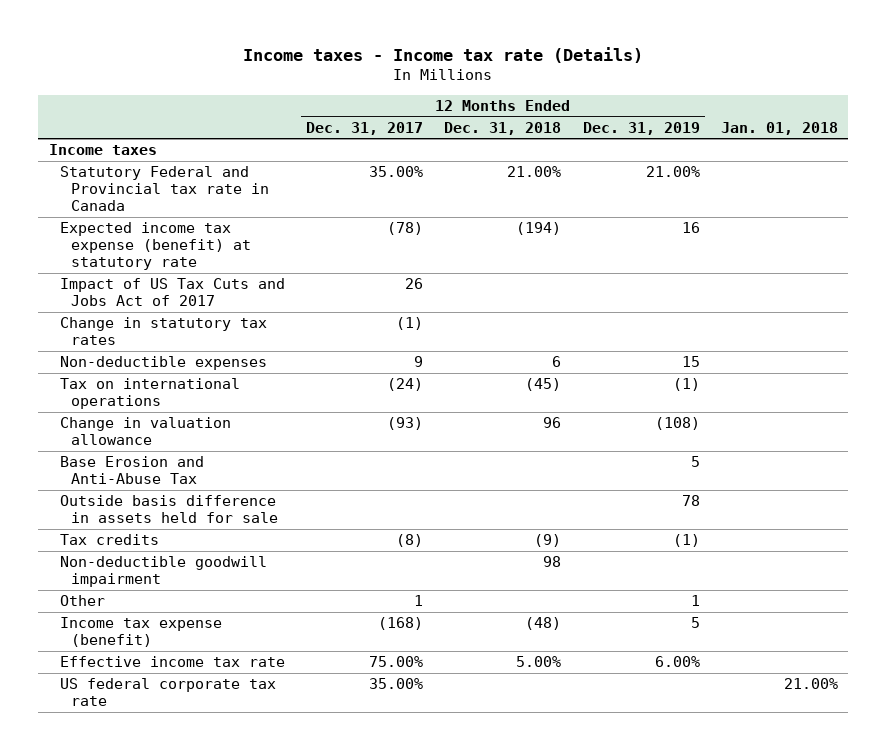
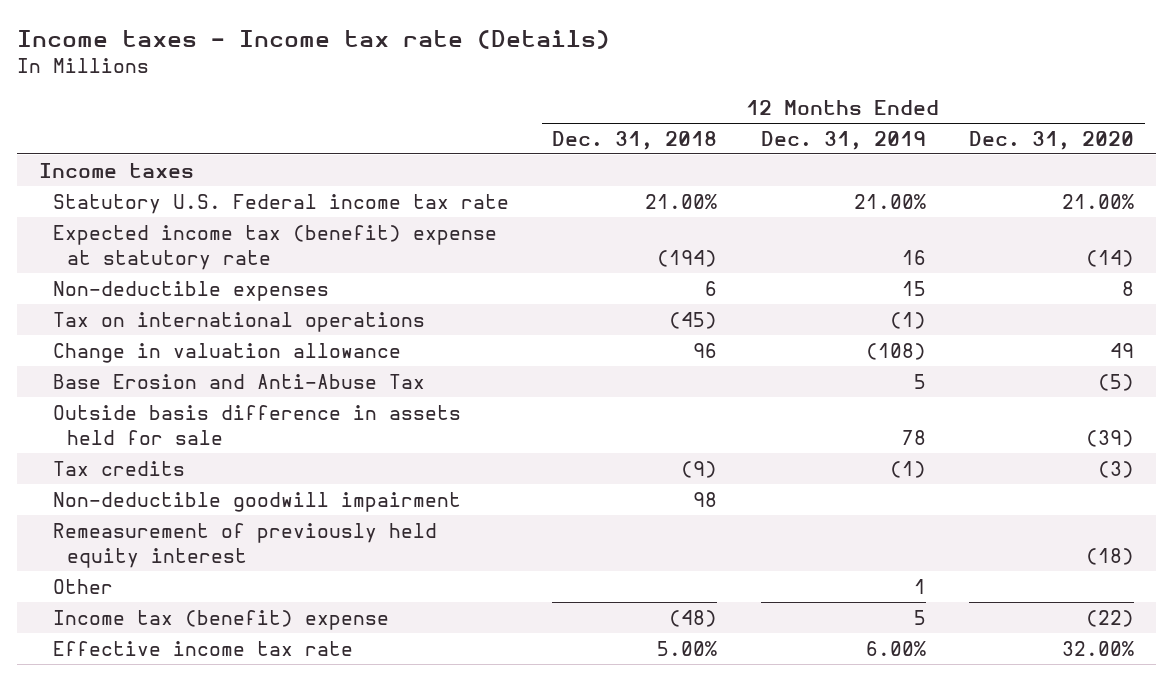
- | 12 Months Ended Dec. 31, 2017 | 12 Months Ended Dec. 31, 2018 | 12 Months Ended Dec. 31, 2019 | Jan. 01, 2018
+ | 12 Months Ended Dec. 31, 2018 | 12 Months Ended Dec. 31, 2019 | 12 Months Ended Dec. 31, 2020
- Statutory Federal and Provincial tax rate in Canada | 35.00% | 21.00% | 21.00% |
- Expected income tax expense (benefit) at statutory rate | (78) | (194) | 16 |
- Impact of US Tax Cuts and Jobs Act of 2017 | 26 | | |
- Change in statutory tax rates | (1) | | |
+ Statutory U.S. Federal income tax rate | 21.00% | 21.00% | 21.00%
+ Expected income tax (benefit) expense at statutory rate | (194) | 16 | (14)
+ Remeasurement of previously held equity interest | | | (18)
- Income tax expense (benefit) | (168) | (48) | 5 |
+ Income tax (benefit) expense | (48) | 5 | (22)
- US federal corporate tax rate | 35.00% | | | 21.00%

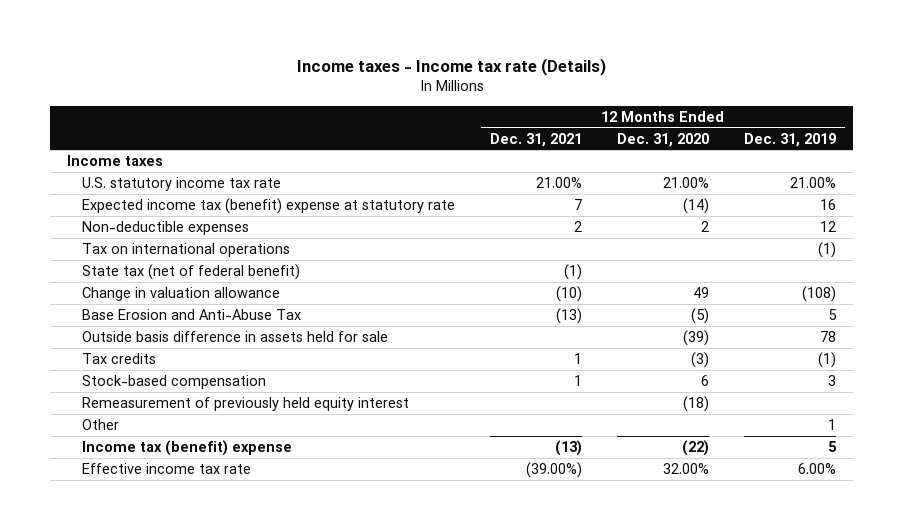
- | 12 Months Ended Dec. 31, 2018 | 12 Months Ended Dec. 31, 2019 | 12 Months Ended Dec. 31, 2020
+ | 12 Months Ended Dec. 31, 2021 | 12 Months Ended Dec. 31, 2020 | 12 Months Ended Dec. 31, 2019
- Statutory U.S. Federal income tax rate | 21.00% | 21.00% | 21.00%
+ U.S. statutory income tax rate | 21.00% | 21.00% | 21.00%
- Non-deductible expenses | 6 | 15 | 8
+ Non-deductible expenses | 2 | 2 | 12
+ State tax (net of federal benefit) | (1) | |
- Non-deductible goodwill impairment | 98 | |
+ Stock-based compensation | 1 | 6 | 3

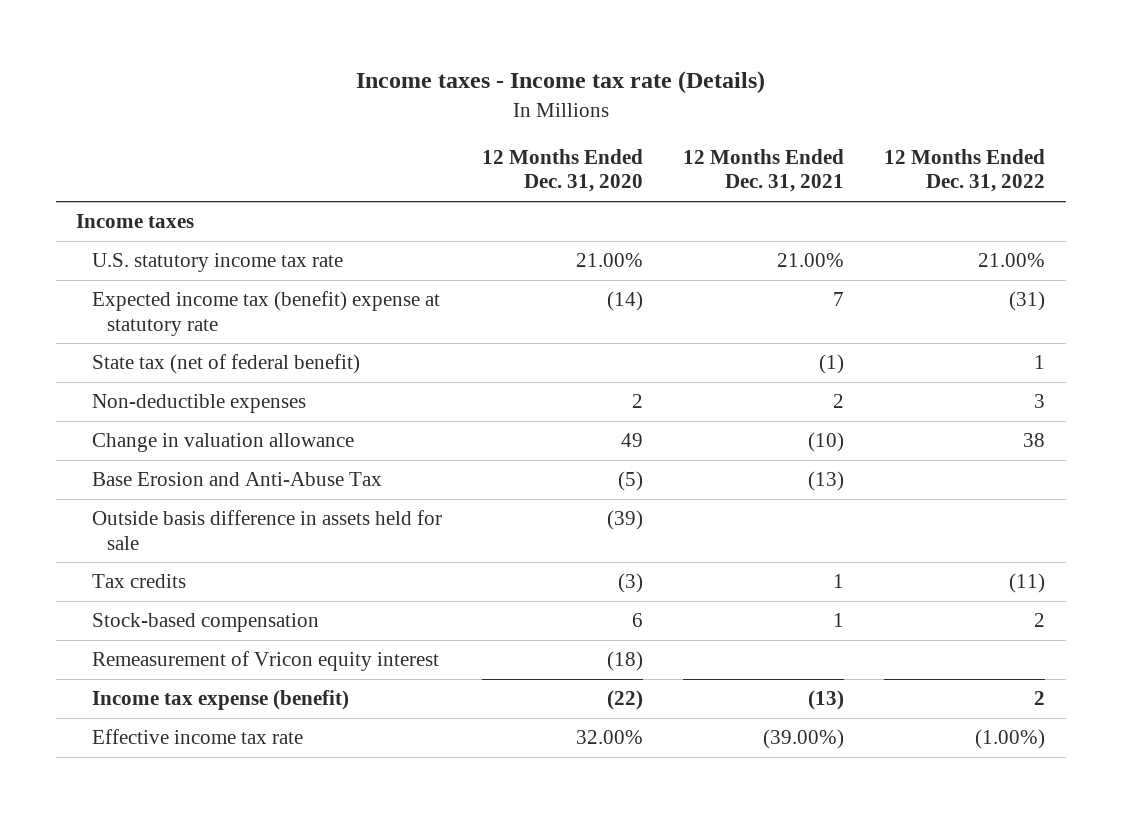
- | 12 Months Ended Dec. 31, 2021 | 12 Months Ended Dec. 31, 2020 | 12 Months Ended Dec. 31, 2019
+ | 12 Months Ended Dec. 31, 2020 | 12 Months Ended Dec. 31, 2021 | 12 Months Ended Dec. 31, 2022
- Tax on international operations | | | (1)
moved down: Non-deductible expenses | 2 | 2 | 3
- Remeasurement of previously held equity interest | | (18) |
- Other | | | 1
- Income tax (benefit) expense | (13) | (22) | 5
+ Remeasurement of Vricon equity interest | (18) | |
+ Income tax expense (benefit) | (22) | (13) | 2

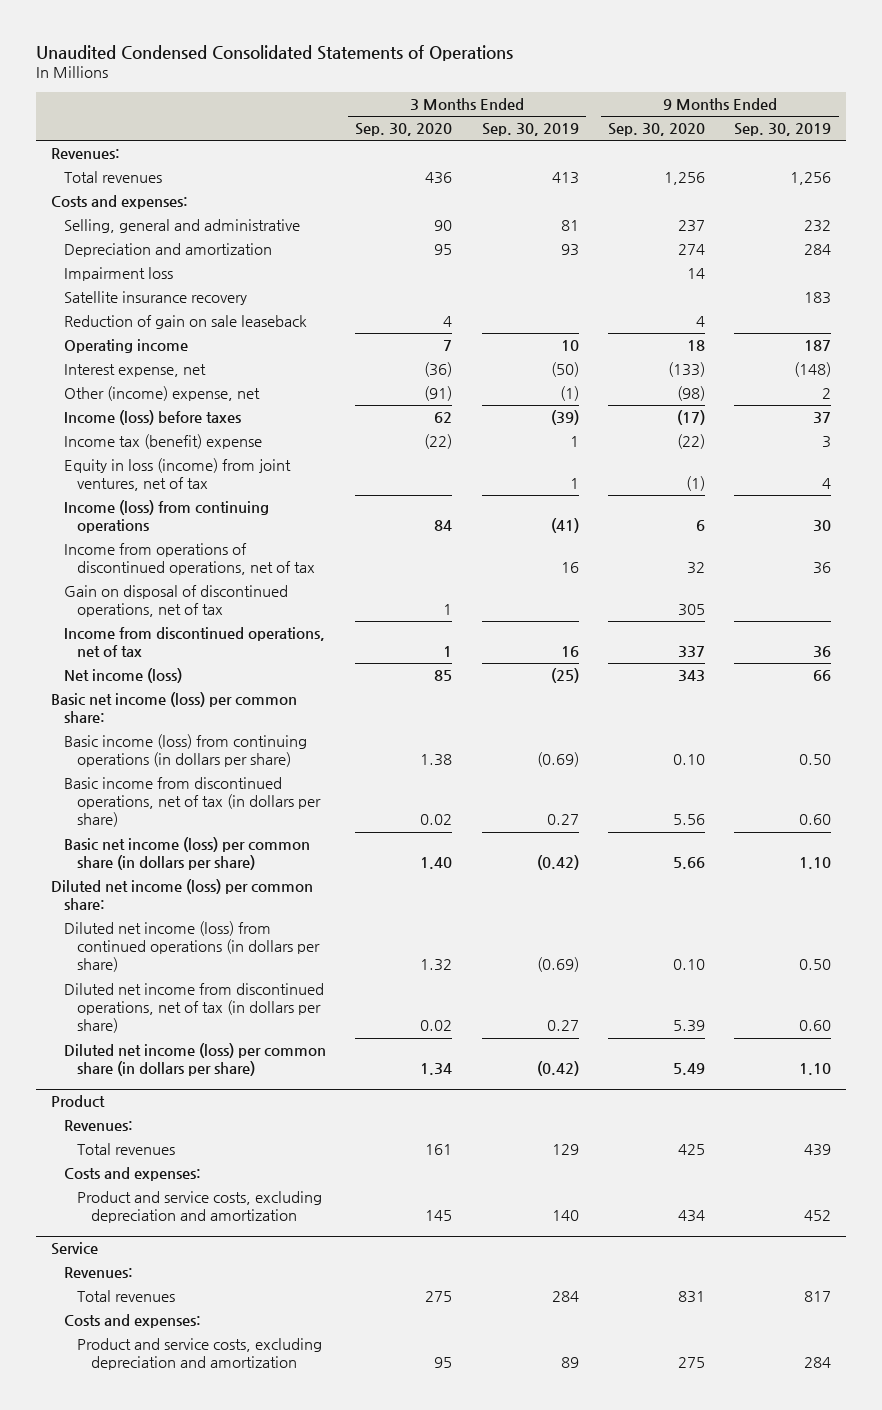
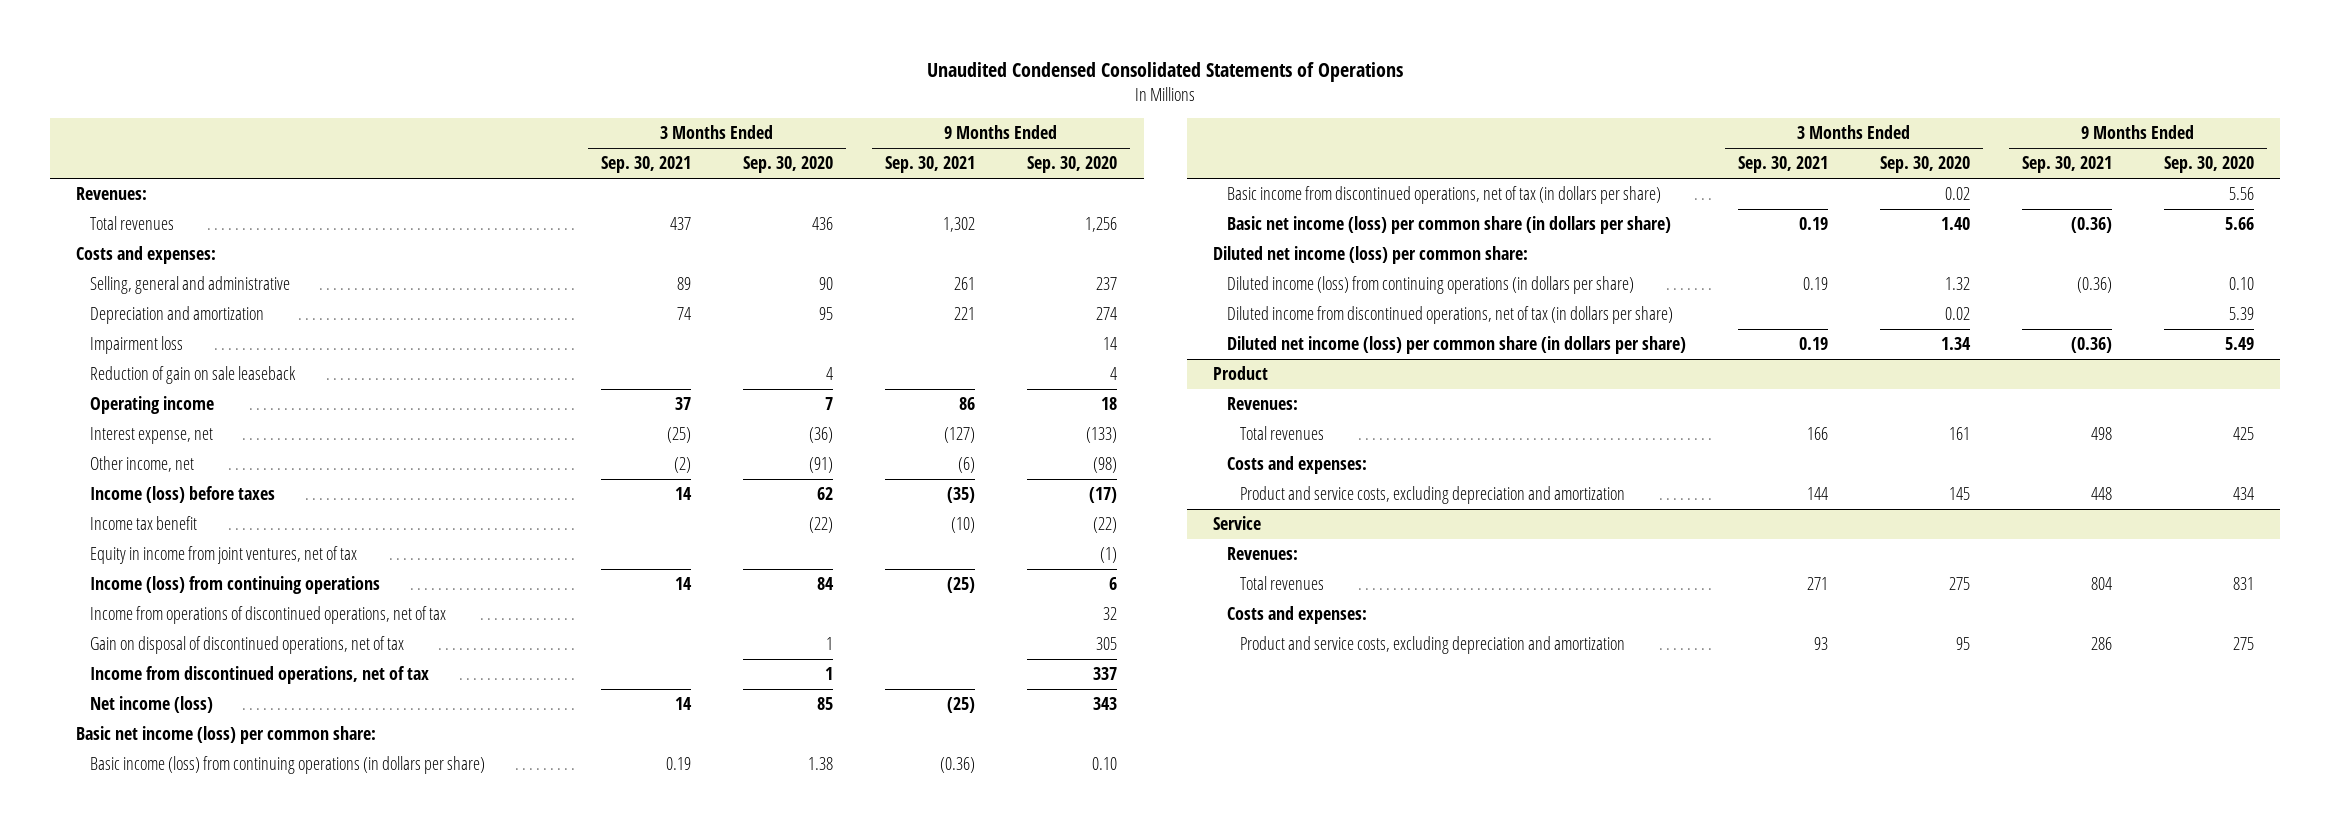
- | 3 Months Ended Sep. 30, 2020 | 3 Months Ended Sep. 30, 2019 | 9 Months Ended Sep. 30, 2020 | 9 Months Ended Sep. 30, 2019
+ | 3 Months Ended Sep. 30, 2021 | 3 Months Ended Sep. 30, 2020 | 9 Months Ended Sep. 30, 2021 | 9 Months Ended Sep. 30, 2020
- Satellite insurance recovery | | | | 183
- Other (income) expense, net | (91) | (1) | (98) | 2
+ Other income, net | (2) | (91) | (6) | (98)
- Income tax (benefit) expense | (22) | 1 | (22) | 3
- Equity in loss (income) from joint ventures, net of tax | | 1 | (1) | 4
+ Income tax benefit | | (22) | (10) | (22)
+ Equity in income from joint ventures, net of tax | | | | (1)
- Diluted net income (loss) from continued operations (in dollars per share) | 1.32 | (0.69) | 0.10 | 0.50
- Diluted net income from discontinued operations, net of tax (in dollars per share) | 0.02 | 0.27 | 5.39 | 0.60
+ Diluted income (loss) from continuing operations (in dollars per share) | 0.19 | 1.32 | (0.36) | 0.10
+ Diluted income from discontinued operations, net of tax (in dollars per share) | | 0.02 | | 5.39

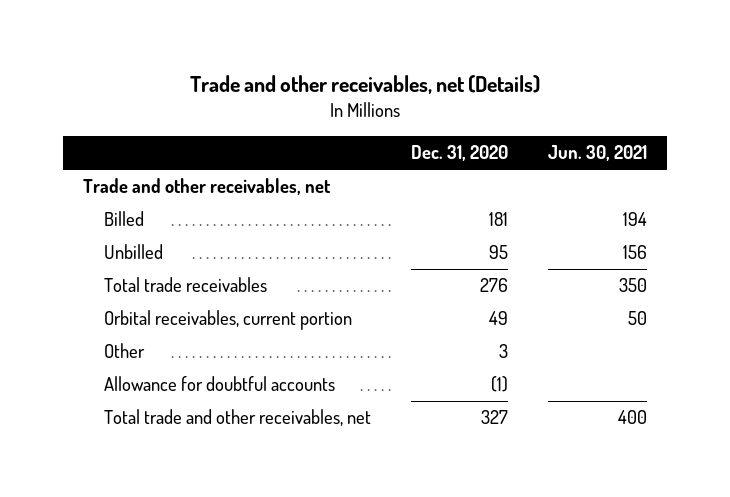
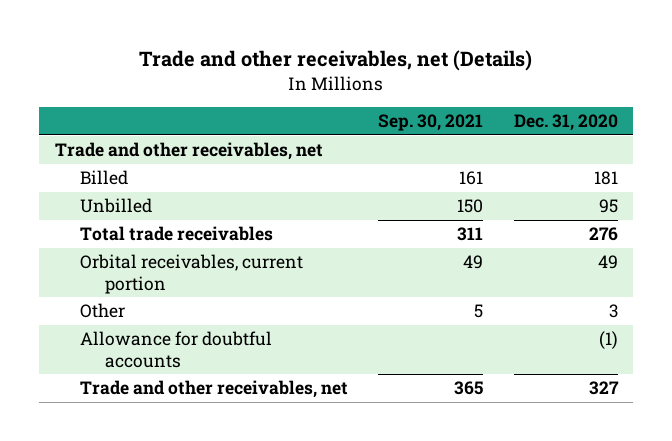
- | Dec. 31, 2020 | Jun. 30, 2021
+ | Sep. 30, 2021 | Dec. 31, 2020
- Total trade and other receivables, net | 327 | 400
+ Trade and other receivables, net | 365 | 327

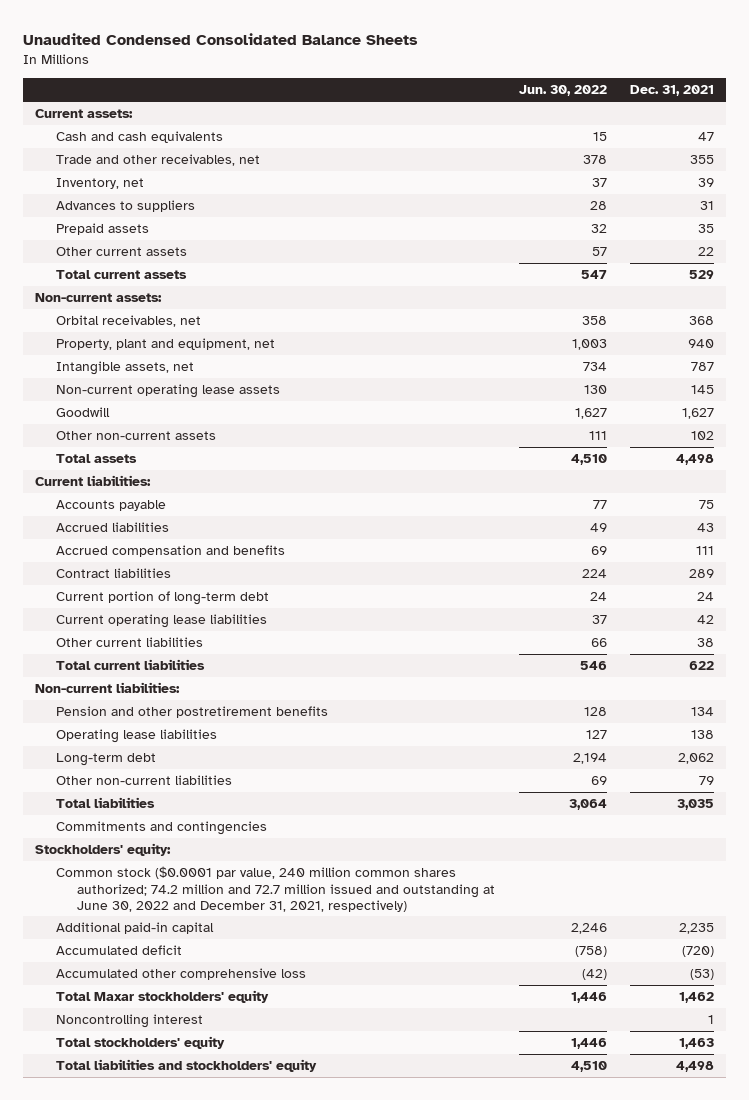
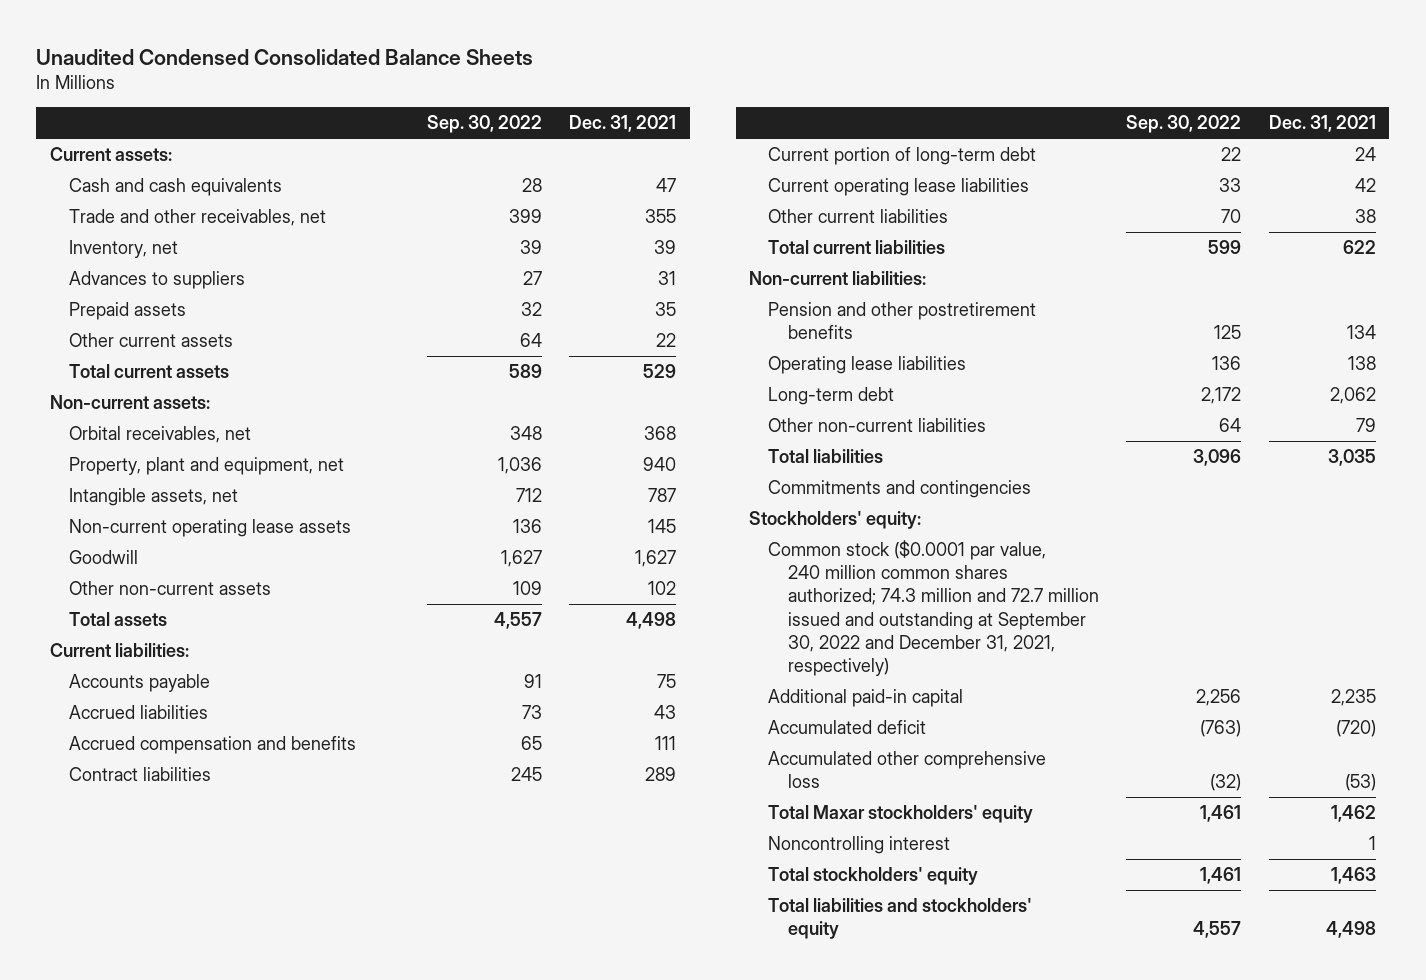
- | Jun. 30, 2022 | Dec. 31, 2021
+ | Sep. 30, 2022 | Dec. 31, 2021
- Common stock ($0.0001 par value, 240 million common shares authorized; 74.2 million and 72.7 million issued and outstanding at June 30, 2022 and December 31, 2021, respectively)
+ Common stock ($0.0001 par value, 240 million common shares authorized; 74.3 million and 72.7 million issued and outstanding at September 30, 2022 and December 31, 2021, respectively)

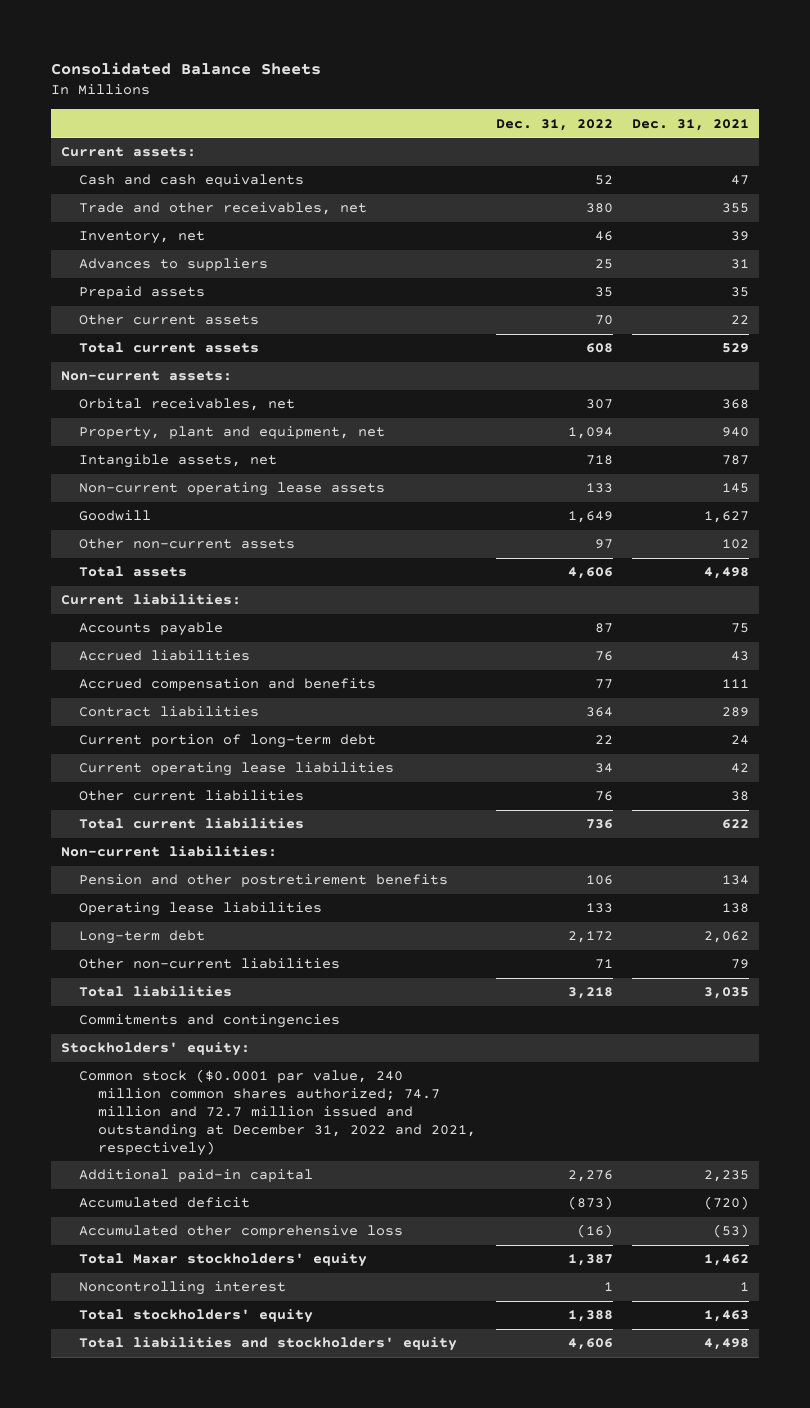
- Unaudited Condensed Consolidated Balance Sheets
+ Consolidated Balance Sheets
- | Sep. 30, 2022 | Dec. 31, 2021
+ | Dec. 31, 2022 | Dec. 31, 2021
- Common stock ($0.0001 par value, 240 million common shares authorized; 74.3 million and 72.7 million issued and outstanding at September 30, 2022 and December 31, 2021, respectively)
+ Common stock ($0.0001 par value, 240 million common shares authorized; 74.7 million and 72.7 million issued and outstanding at December 31, 2022 and 2021, respectively)

